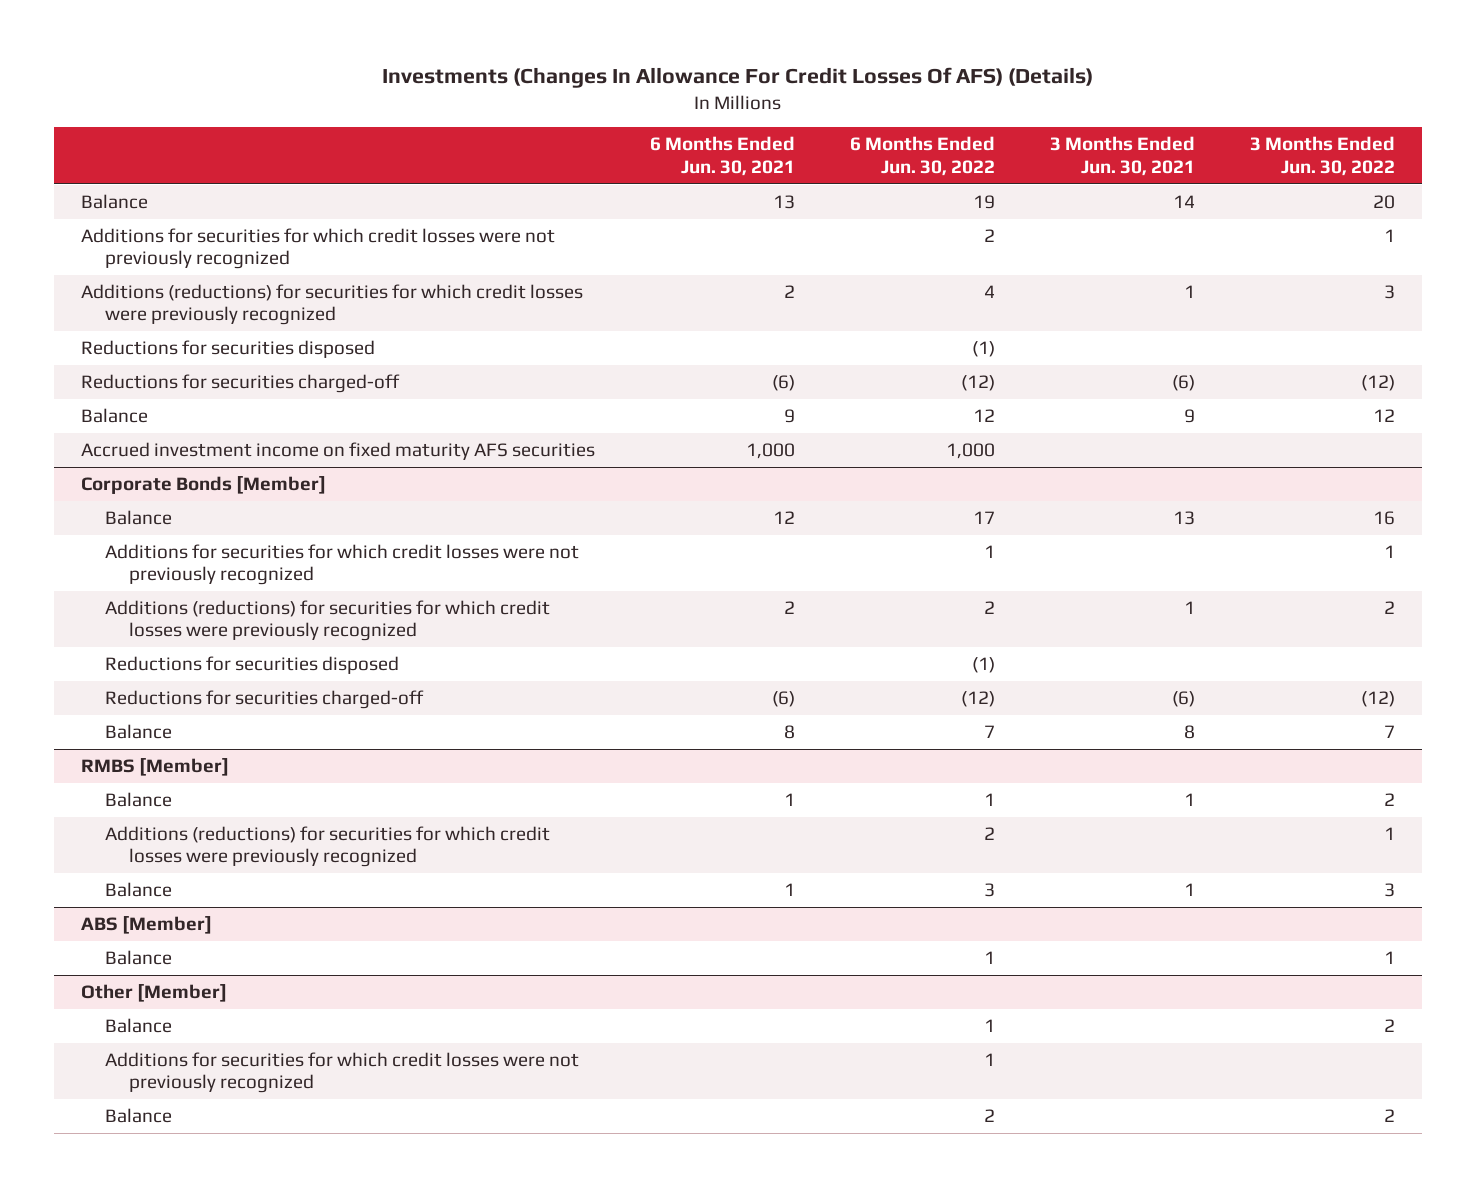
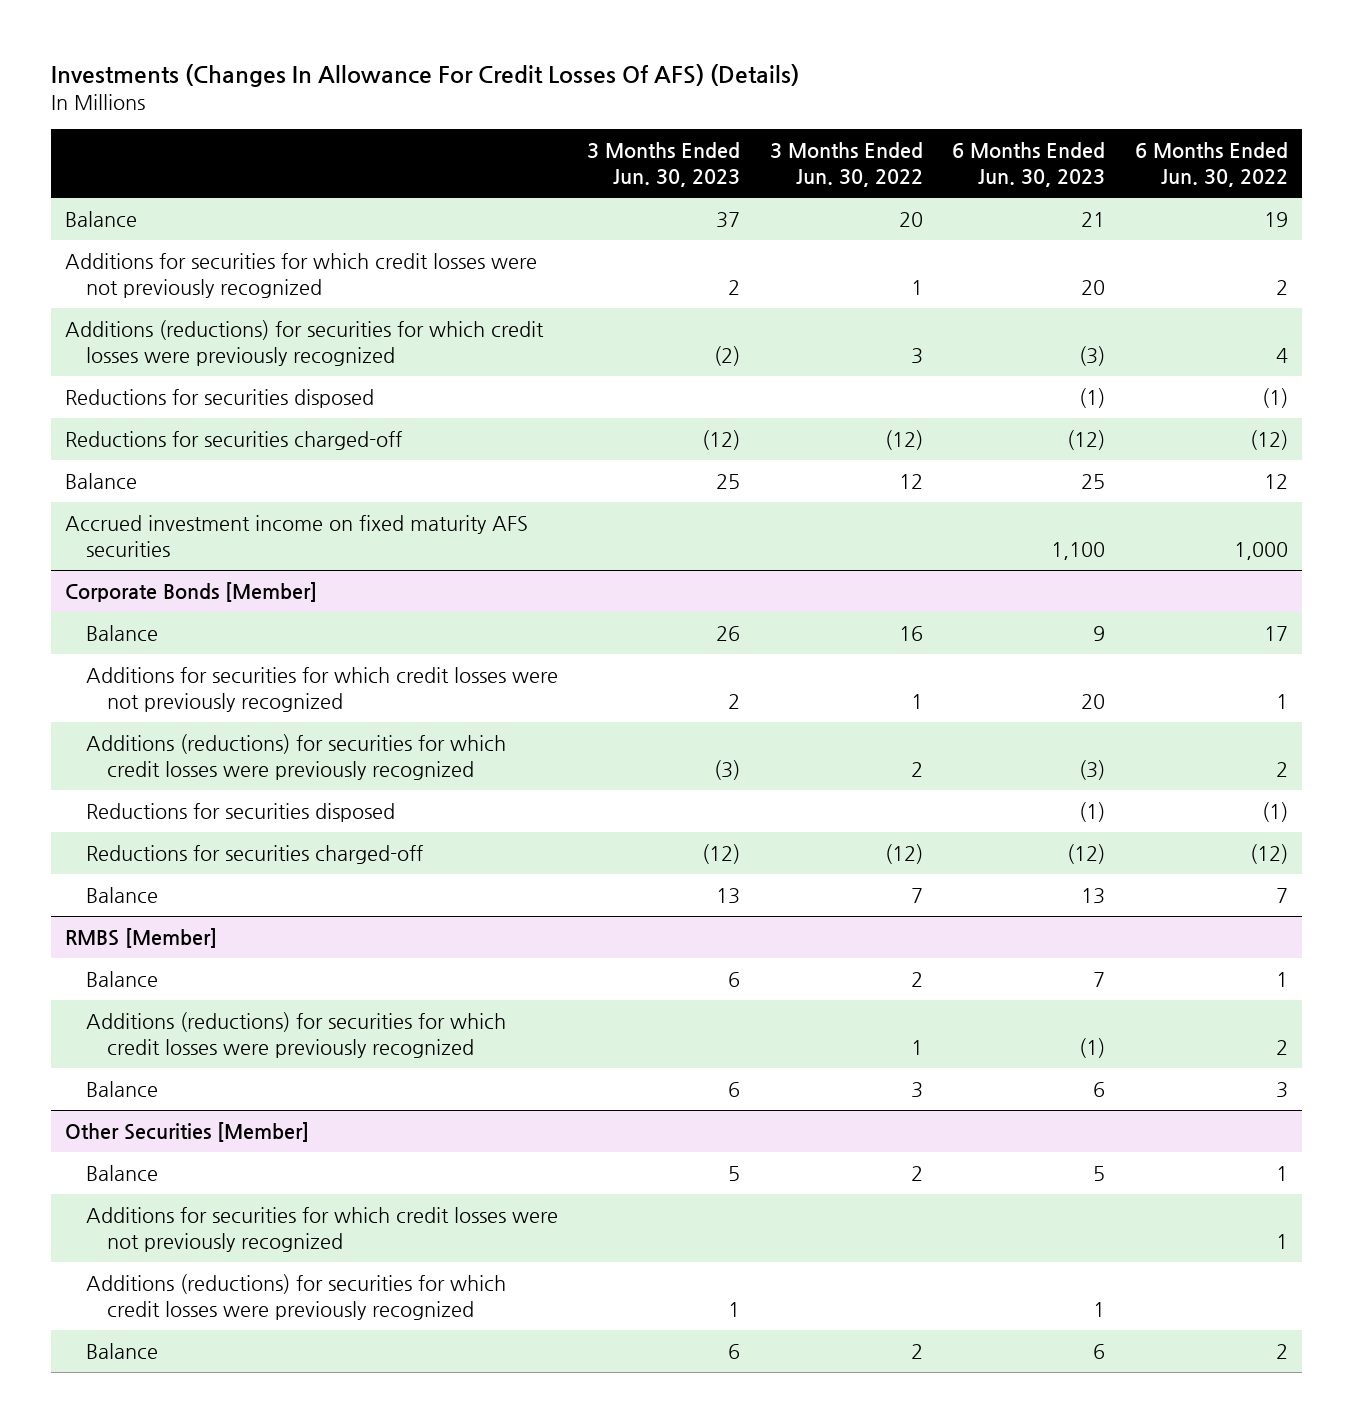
- | 6 Months Ended Jun. 30, 2021 | 6 Months Ended Jun. 30, 2022 | 3 Months Ended Jun. 30, 2021 | 3 Months Ended Jun. 30, 2022
+ | 3 Months Ended Jun. 30, 2023 | 3 Months Ended Jun. 30, 2022 | 6 Months Ended Jun. 30, 2023 | 6 Months Ended Jun. 30, 2022
- ABS [Member]
- Balance | | 1 | | 1
- Other [Member]
+ Other Securities [Member]
+ Additions (reductions) for securities for which credit losses were previously recognized | 1 | | 1 |

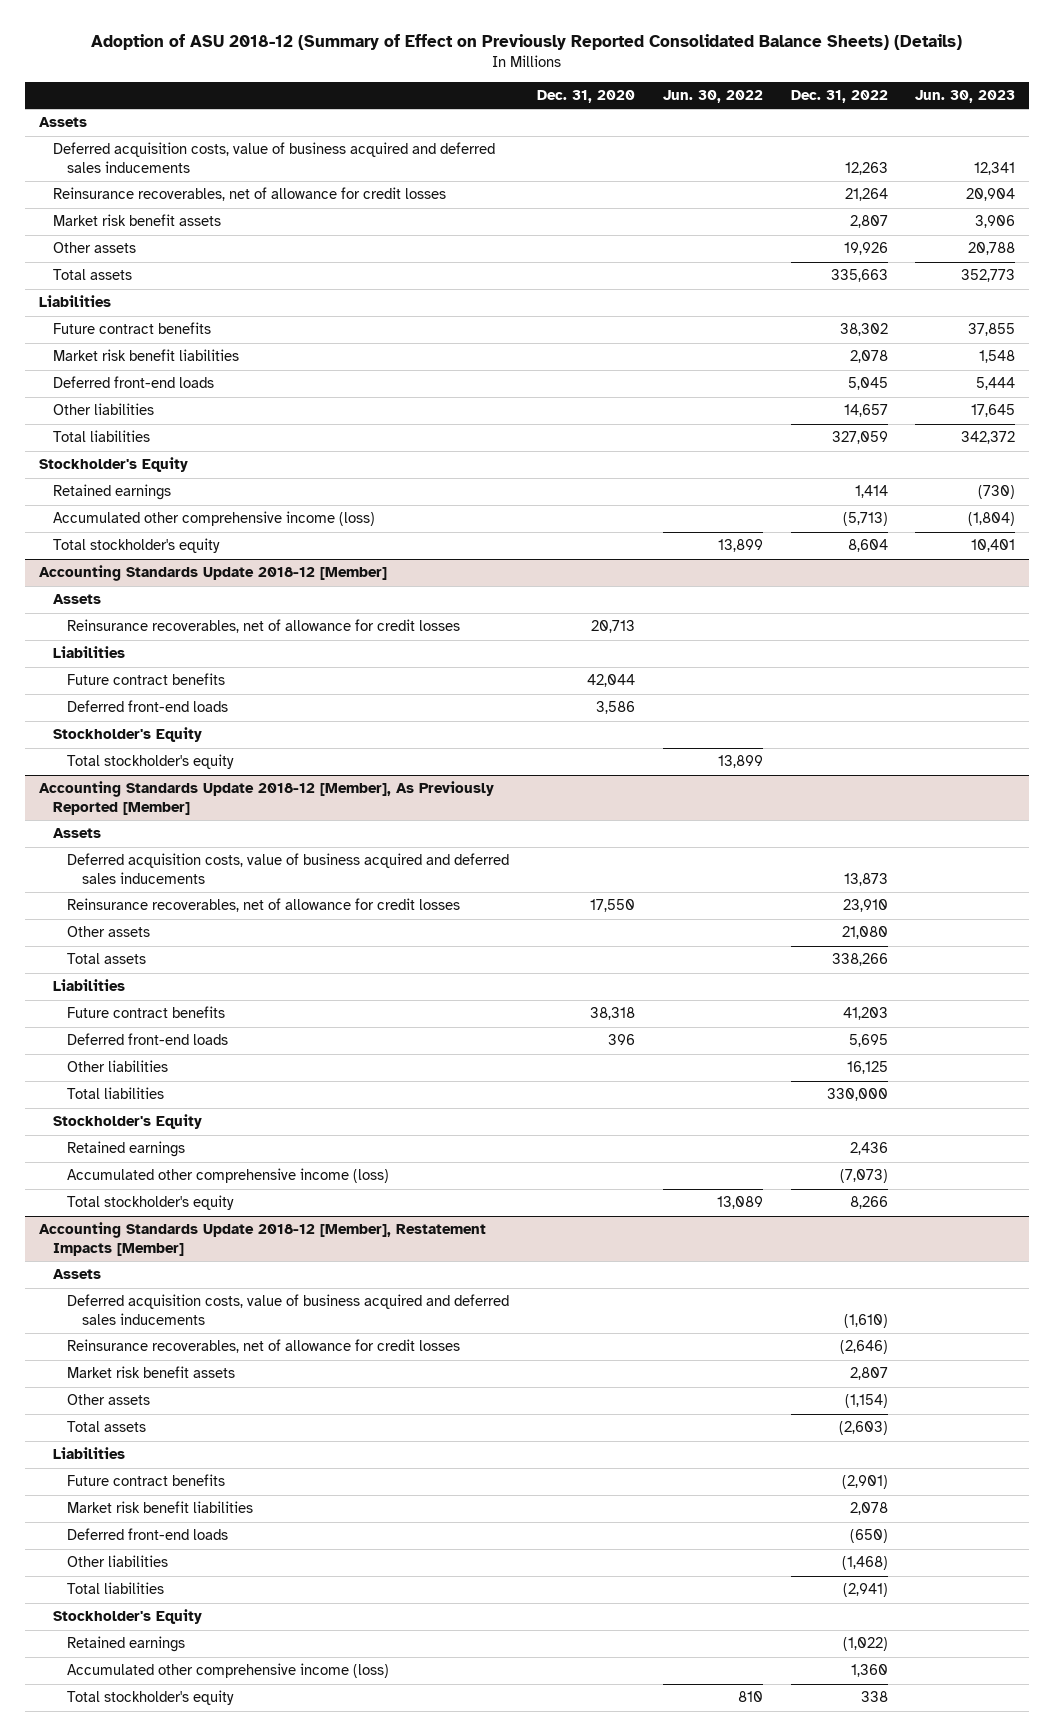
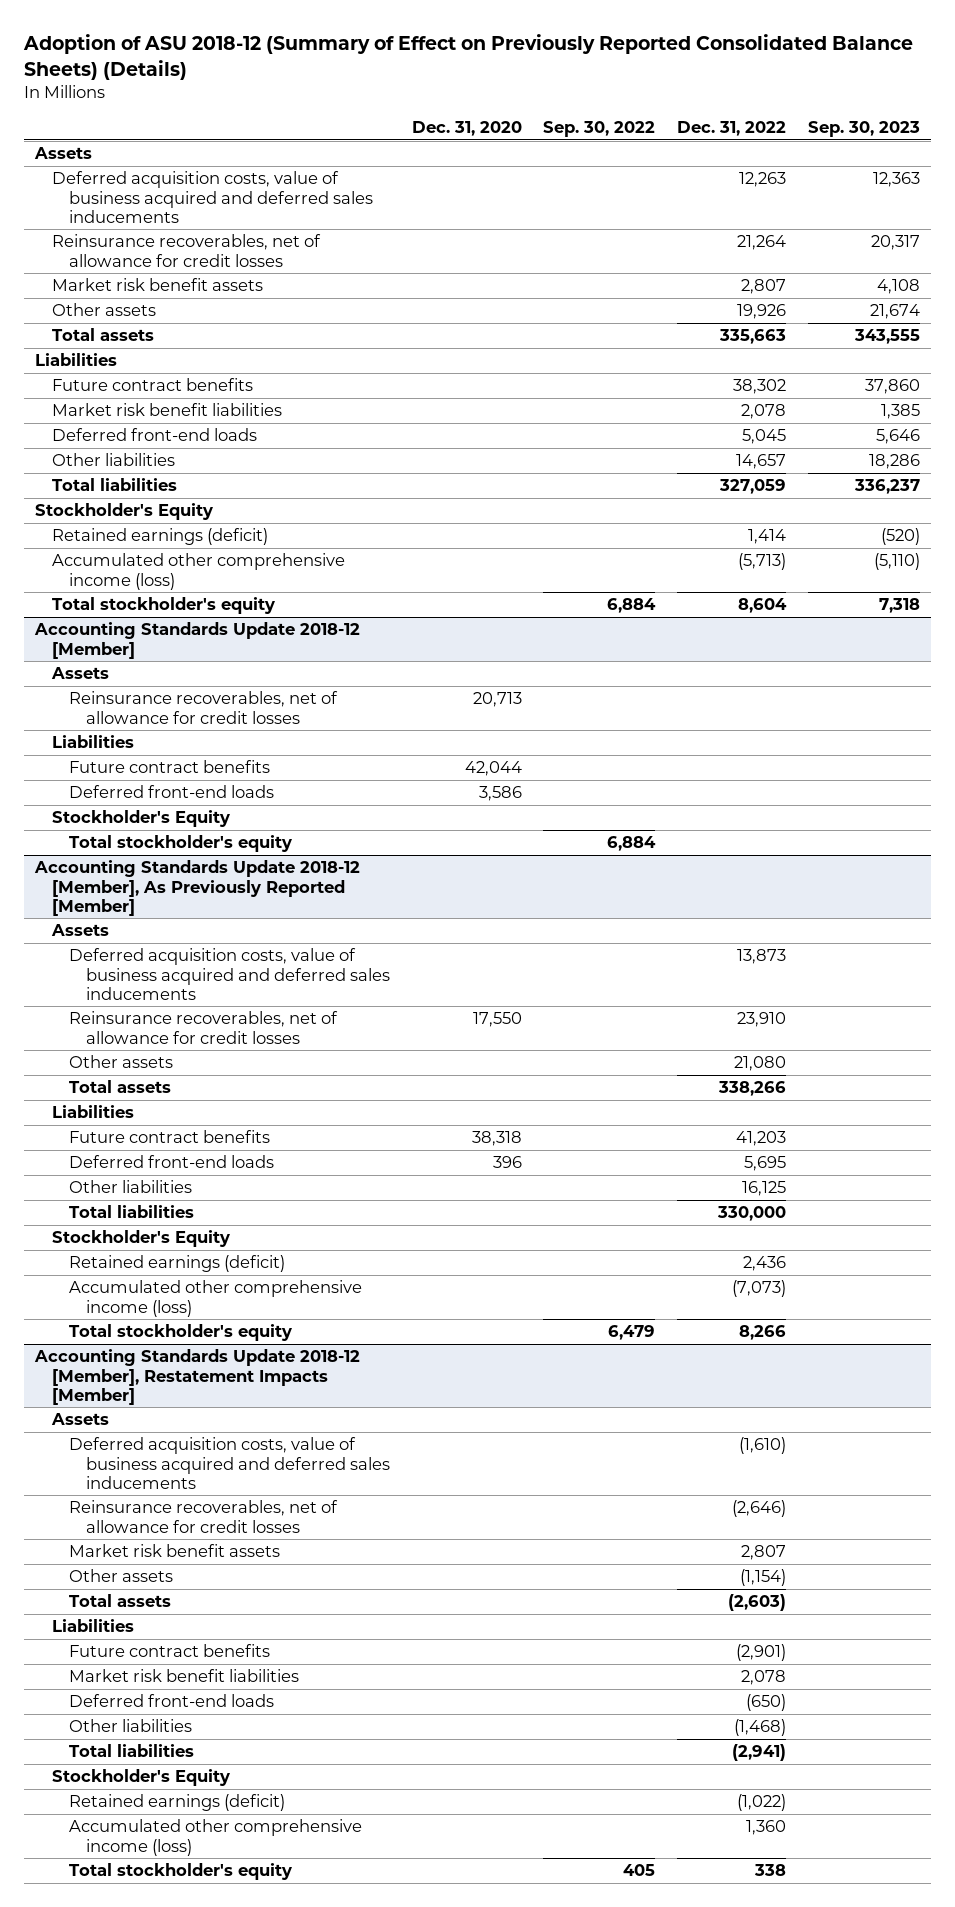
- | Dec. 31, 2020 | Jun. 30, 2022 | Dec. 31, 2022 | Jun. 30, 2023
+ | Dec. 31, 2020 | Sep. 30, 2022 | Dec. 31, 2022 | Sep. 30, 2023
- Retained earnings | | | 1,414 | (730)
+ Retained earnings (deficit) | | | 1,414 | (520)
@ Accounting Standards Update 2018-12 [Member], As Previously Reported [Member]
- Retained earnings | | | 2,436 |
+ Retained earnings (deficit) | | | 2,436 |
@ Accounting Standards Update 2018-12 [Member], Restatement Impacts [Member]
- Retained earnings | | | (1,022) |
+ Retained earnings (deficit) | | | (1,022) |

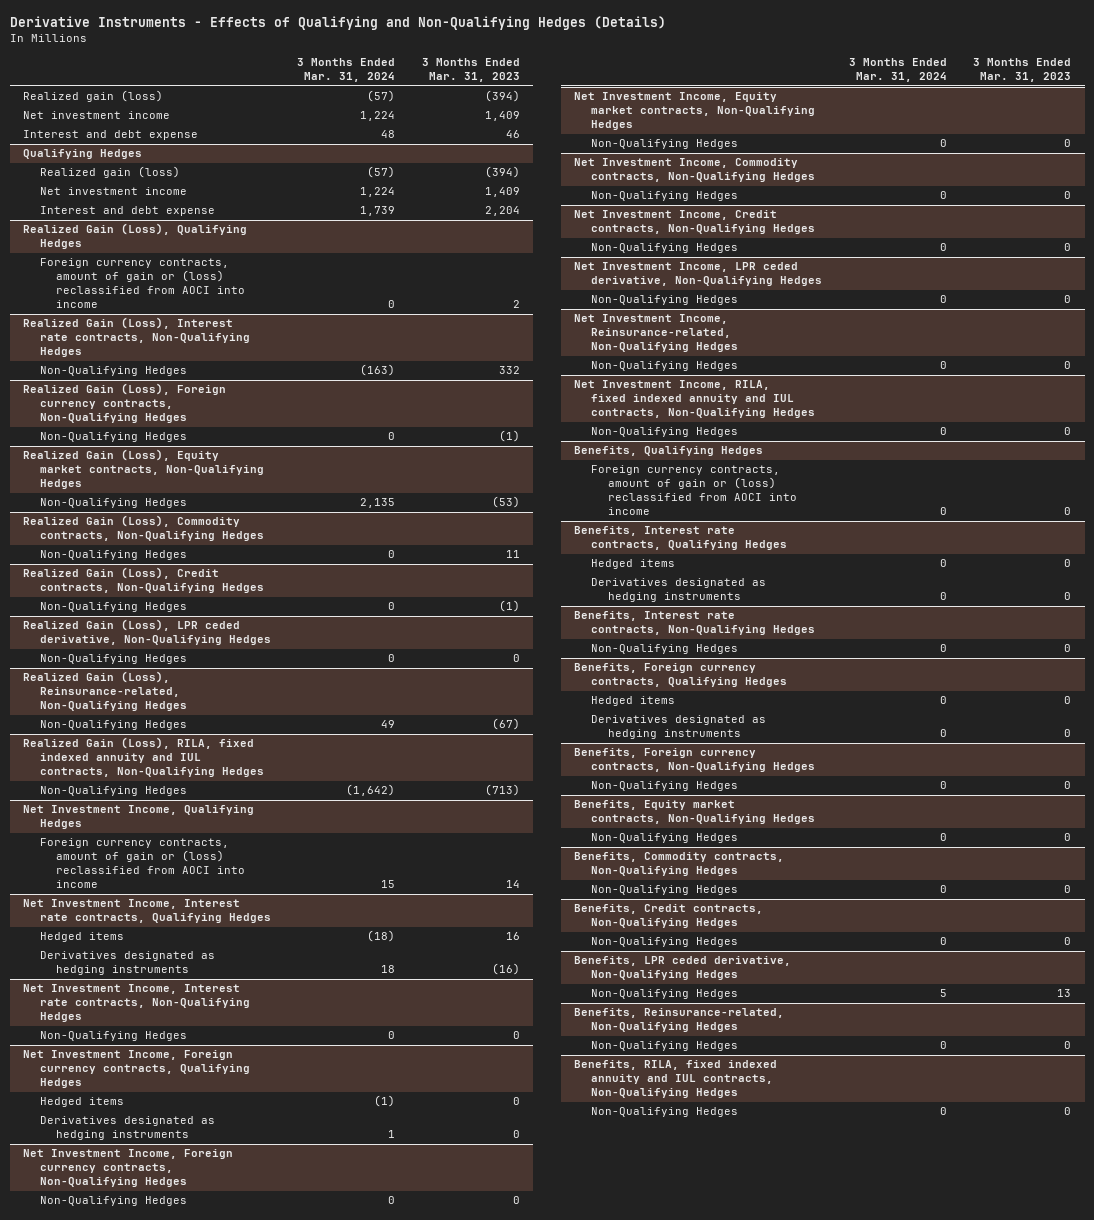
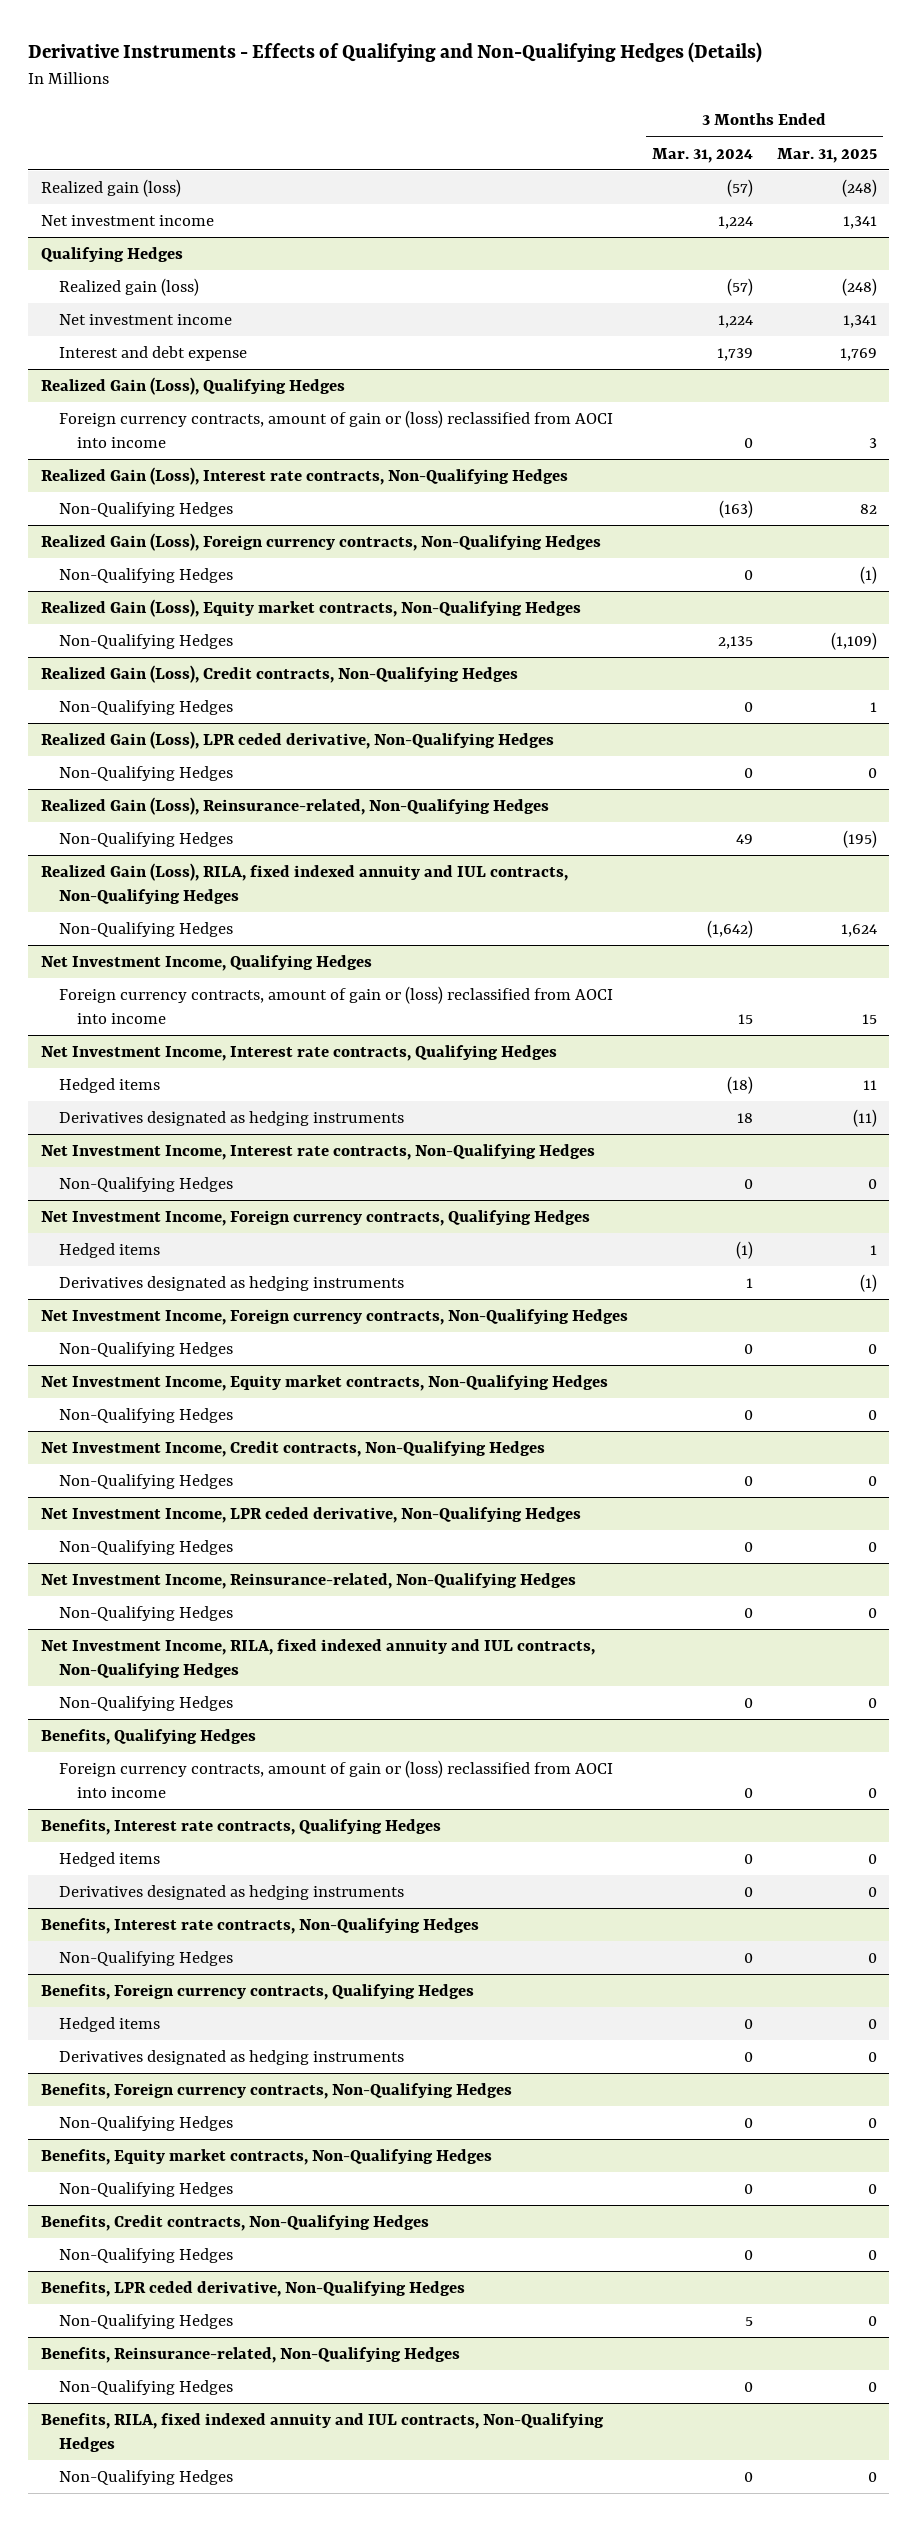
- | 3 Months Ended Mar. 31, 2024 | 3 Months Ended Mar. 31, 2023
+ | 3 Months Ended Mar. 31, 2024 | 3 Months Ended Mar. 31, 2025
- Interest and debt expense | 48 | 46
- Realized Gain (Loss), Commodity contracts, Non-Qualifying Hedges
- Non-Qualifying Hedges | 0 | 11
- Net Investment Income, Commodity contracts, Non-Qualifying Hedges
- Non-Qualifying Hedges | 0 | 0
- Benefits, Commodity contracts, Non-Qualifying Hedges
- Non-Qualifying Hedges | 0 | 0

